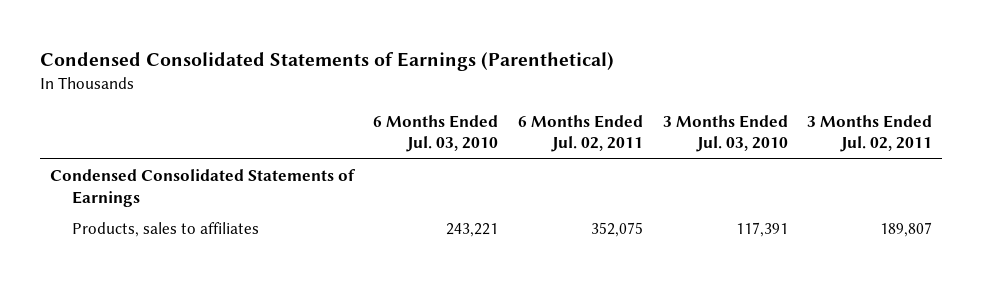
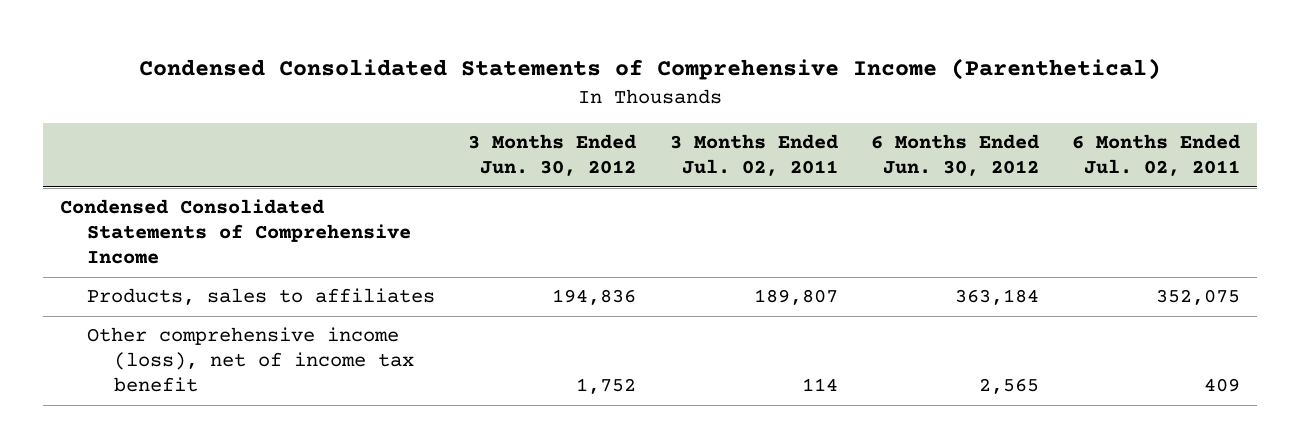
- Condensed Consolidated Statements of Earnings (Parenthetical)
+ Condensed Consolidated Statements of Comprehensive Income (Parenthetical)
- | 6 Months Ended Jul. 03, 2010 | 6 Months Ended Jul. 02, 2011 | 3 Months Ended Jul. 03, 2010 | 3 Months Ended Jul. 02, 2011
+ | 3 Months Ended Jun. 30, 2012 | 3 Months Ended Jul. 02, 2011 | 6 Months Ended Jun. 30, 2012 | 6 Months Ended Jul. 02, 2011
- Condensed Consolidated Statements of Earnings
+ Condensed Consolidated Statements of Comprehensive Income
+ Other comprehensive income (loss), net of income tax benefit | 1,752 | 114 | 2,565 | 409

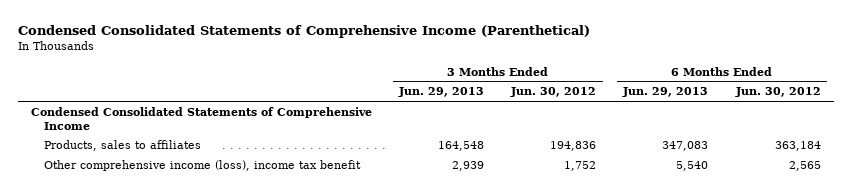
- | 3 Months Ended Jun. 30, 2012 | 3 Months Ended Jul. 02, 2011 | 6 Months Ended Jun. 30, 2012 | 6 Months Ended Jul. 02, 2011
+ | 3 Months Ended Jun. 29, 2013 | 3 Months Ended Jun. 30, 2012 | 6 Months Ended Jun. 29, 2013 | 6 Months Ended Jun. 30, 2012
- Other comprehensive income (loss), net of income tax benefit | 1,752 | 114 | 2,565 | 409
+ Other comprehensive income (loss), income tax benefit | 2,939 | 1,752 | 5,540 | 2,565

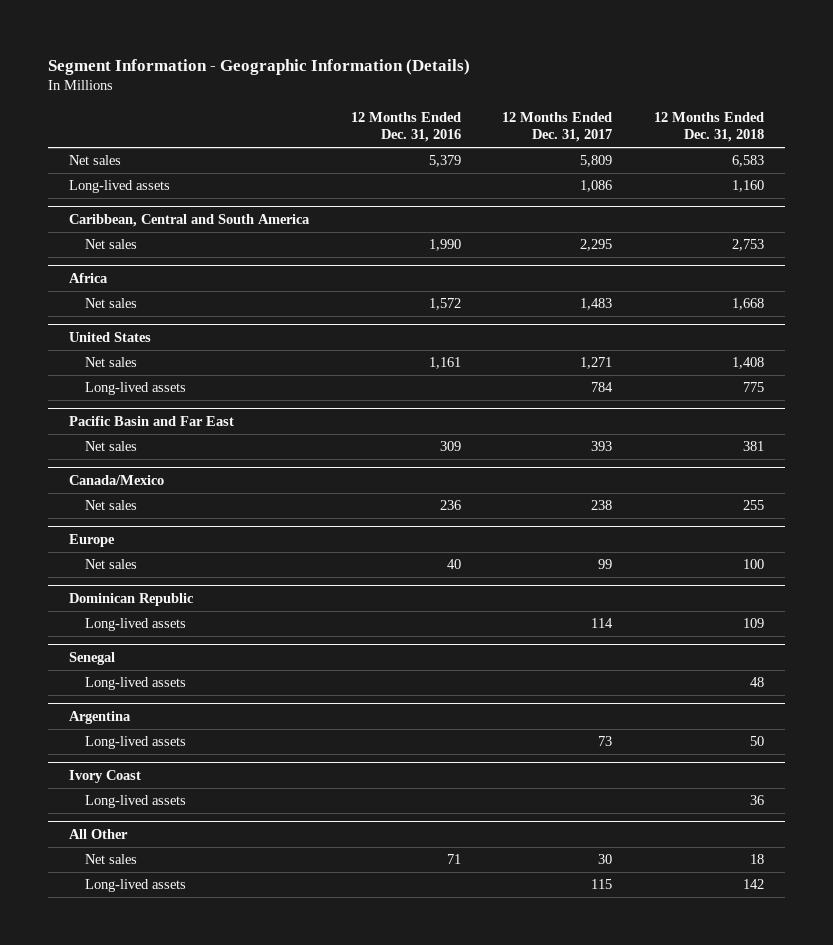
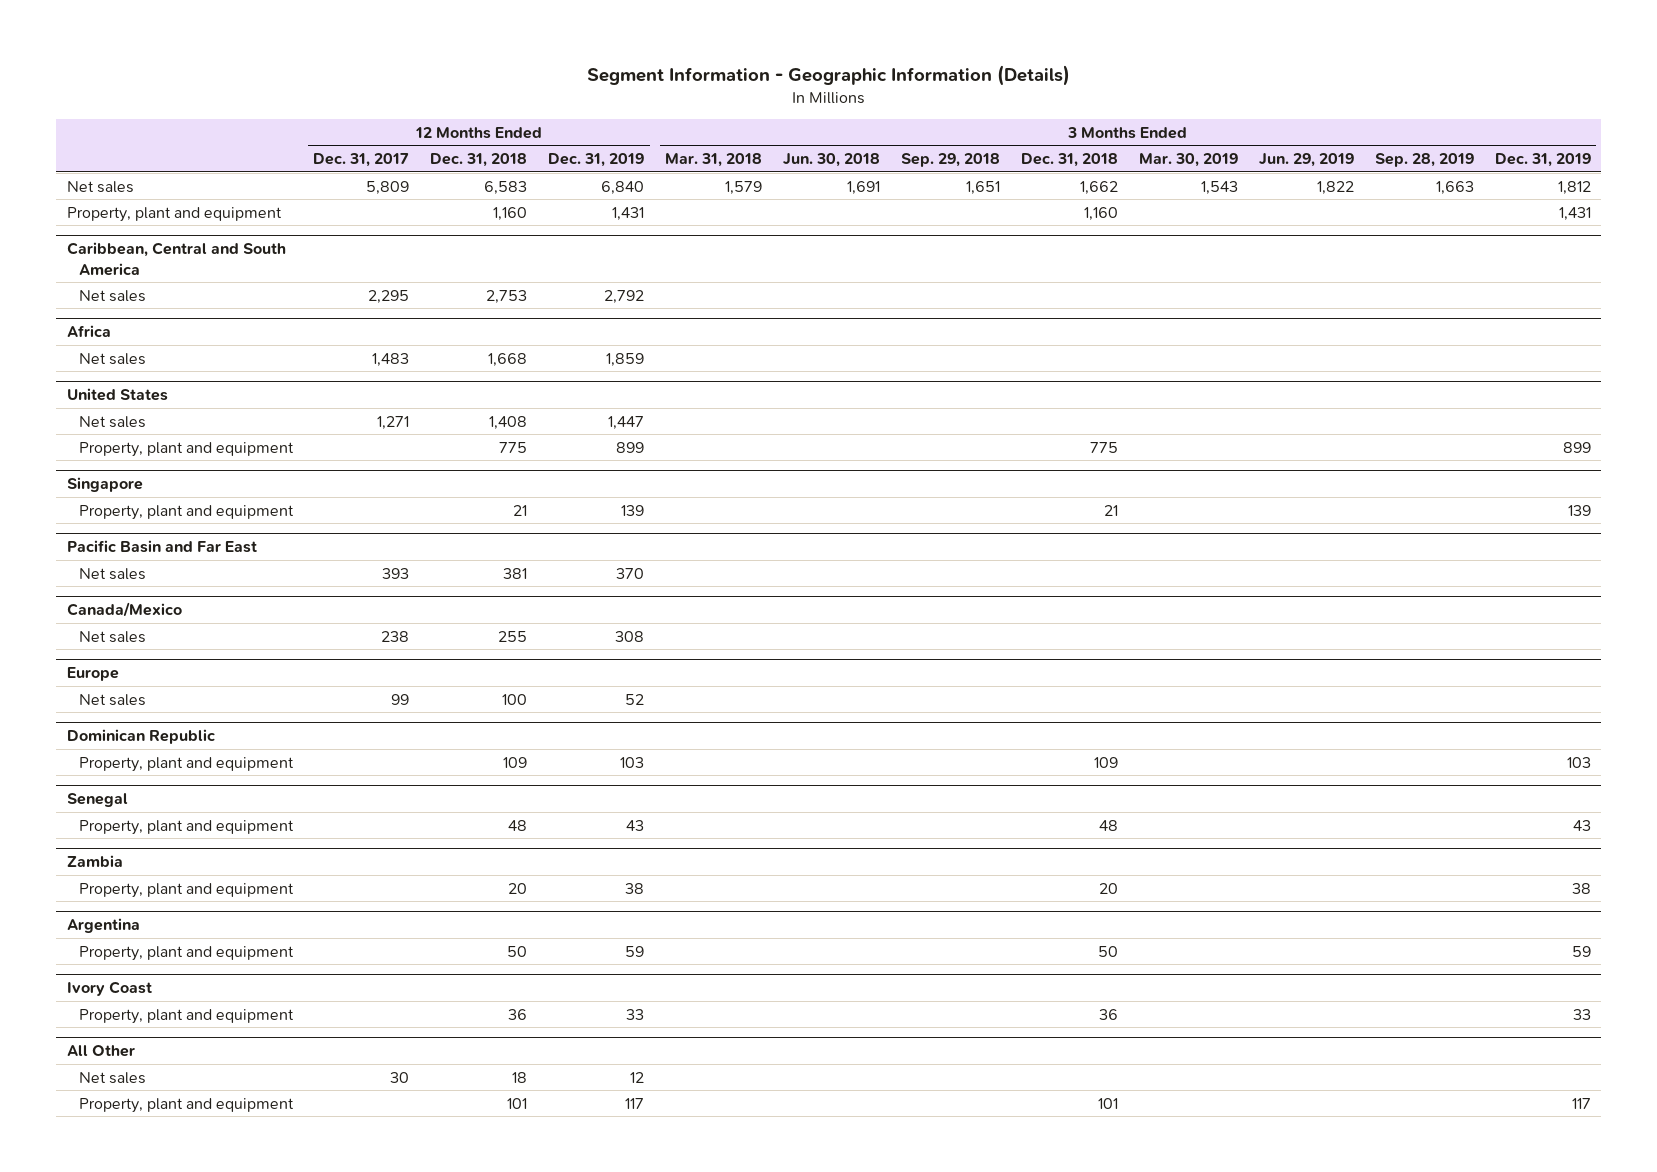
- | 12 Months Ended Dec. 31, 2016 | 12 Months Ended Dec. 31, 2017 | 12 Months Ended Dec. 31, 2018
+ | 12 Months Ended Dec. 31, 2017 | 12 Months Ended Dec. 31, 2018 | 12 Months Ended Dec. 31, 2019 | 3 Months Ended Mar. 31, 2018 | 3 Months Ended Jun. 30, 2018 | 3 Months Ended Sep. 29, 2018 | 3 Months Ended Dec. 31, 2018 | 3 Months Ended Mar. 30, 2019 | 3 Months Ended Jun. 29, 2019 | 3 Months Ended Sep. 28, 2019 | 3 Months Ended Dec. 31, 2019
- Long-lived assets | | 1,086 | 1,160
+ Property, plant and equipment | | 1,160 | 1,431 | | | | 1,160 | | | | 1,431
@ United States
- Long-lived assets | | 784 | 775
+ Property, plant and equipment | | 775 | 899 | | | | 775 | | | | 899
+ Singapore
+ Property, plant and equipment | | 21 | 139 | | | | 21 | | | | 139
@ Dominican Republic
- Long-lived assets | | 114 | 109
+ Property, plant and equipment | | 109 | 103 | | | | 109 | | | | 103
@ Senegal
- Long-lived assets | | | 48
+ Property, plant and equipment | | 48 | 43 | | | | 48 | | | | 43
+ Zambia
+ Property, plant and equipment | | 20 | 38 | | | | 20 | | | | 38
@ Argentina
- Long-lived assets | | 73 | 50
+ Property, plant and equipment | | 50 | 59 | | | | 50 | | | | 59
@ Ivory Coast
- Long-lived assets | | | 36
+ Property, plant and equipment | | 36 | 33 | | | | 36 | | | | 33
@ All Other
- Long-lived assets | | 115 | 142
+ Property, plant and equipment | | 101 | 117 | | | | 101 | | | | 117

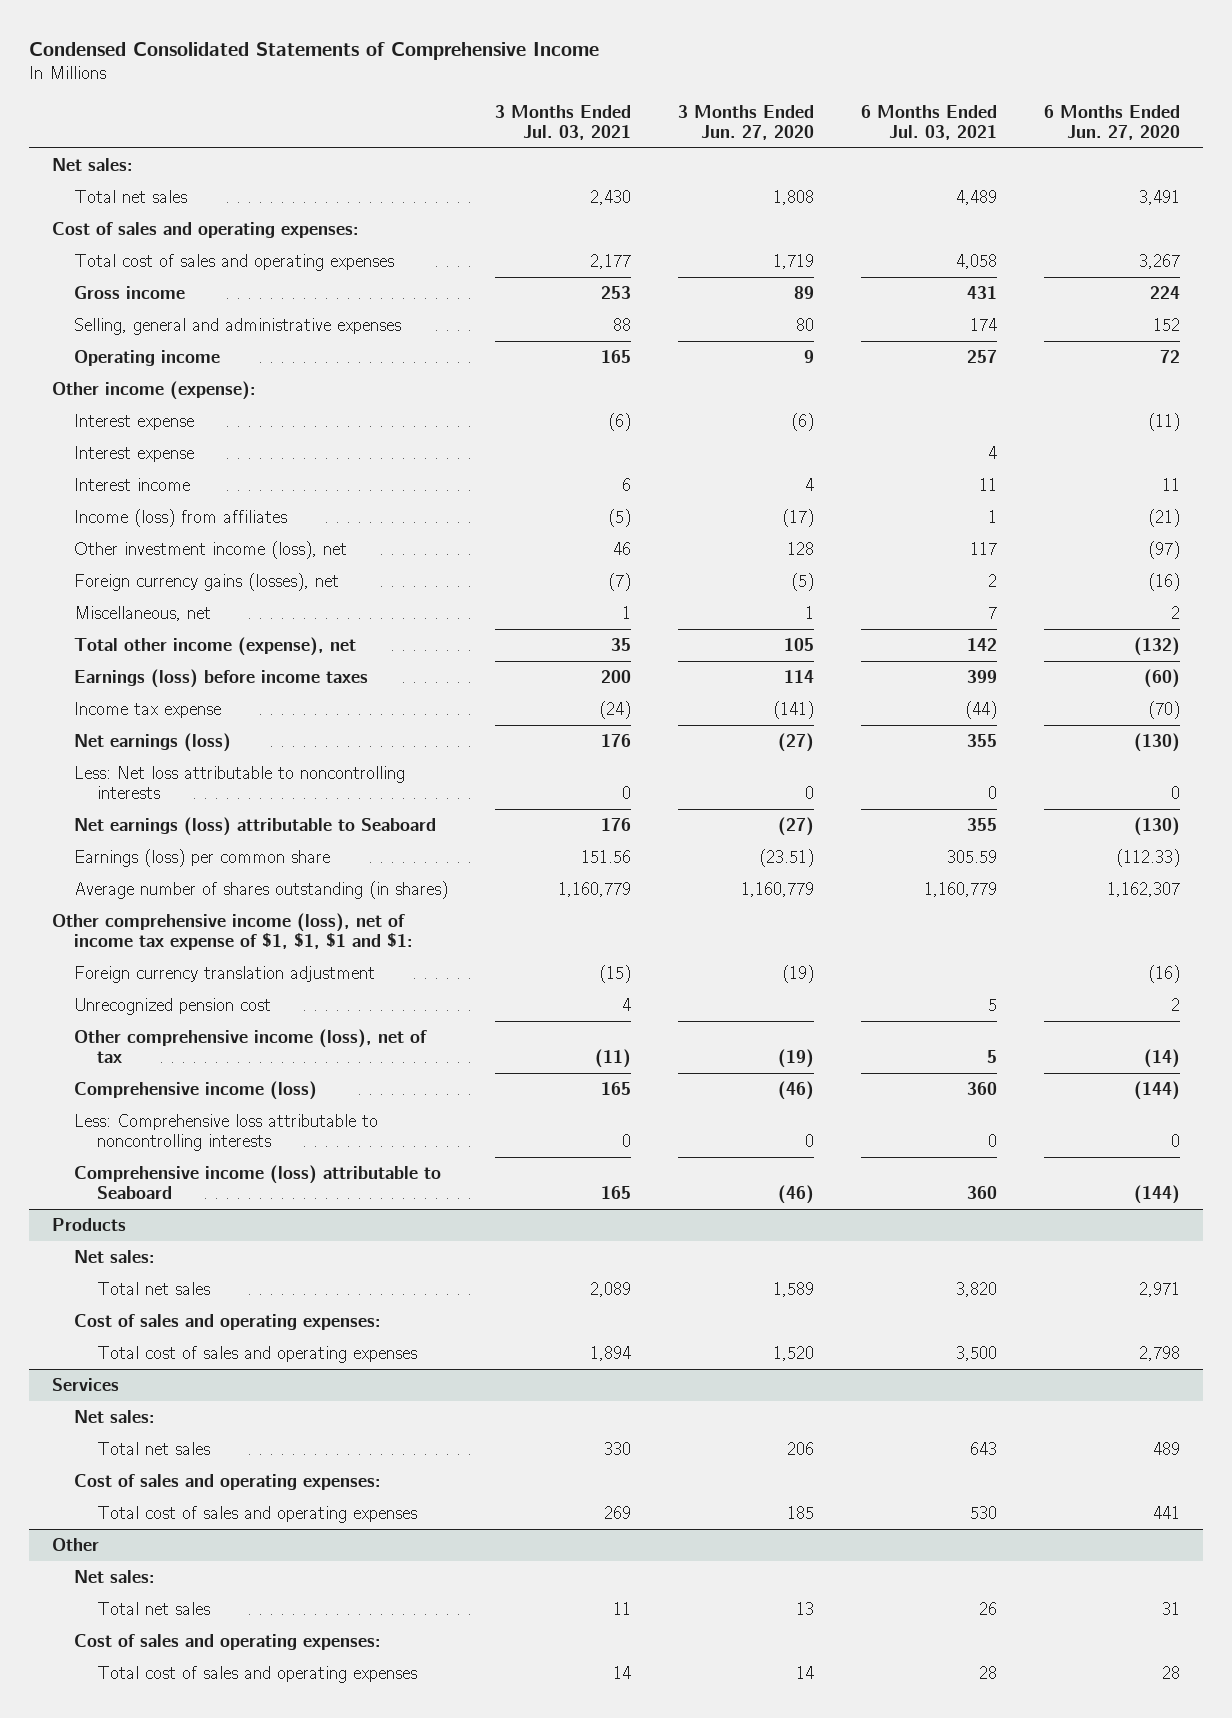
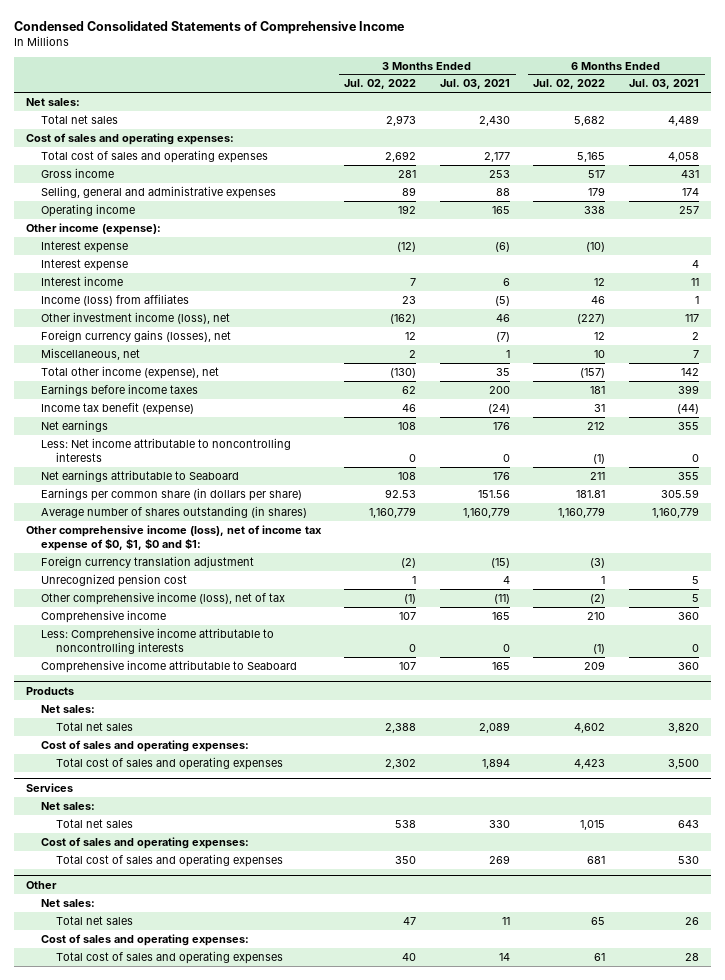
- | 3 Months Ended Jul. 03, 2021 | 3 Months Ended Jun. 27, 2020 | 6 Months Ended Jul. 03, 2021 | 6 Months Ended Jun. 27, 2020
+ | 3 Months Ended Jul. 02, 2022 | 3 Months Ended Jul. 03, 2021 | 6 Months Ended Jul. 02, 2022 | 6 Months Ended Jul. 03, 2021
- Earnings (loss) before income taxes | 200 | 114 | 399 | (60)
- Income tax expense | (24) | (141) | (44) | (70)
- Net earnings (loss) | 176 | (27) | 355 | (130)
- Less: Net loss attributable to noncontrolling interests | 0 | 0 | 0 | 0
- Net earnings (loss) attributable to Seaboard | 176 | (27) | 355 | (130)
- Earnings (loss) per common share | 151.56 | (23.51) | 305.59 | (112.33)
+ Earnings before income taxes | 62 | 200 | 181 | 399
+ Income tax benefit (expense) | 46 | (24) | 31 | (44)
+ Net earnings | 108 | 176 | 212 | 355
+ Less: Net income attributable to noncontrolling interests | 0 | 0 | (1) | 0
+ Net earnings attributable to Seaboard | 108 | 176 | 211 | 355
+ Earnings per common share (in dollars per share) | 92.53 | 151.56 | 181.81 | 305.59
- Other comprehensive income (loss), net of income tax expense of $1, $1, $1 and $1:
+ Other comprehensive income (loss), net of income tax expense of $0, $1, $0 and $1:
- Comprehensive income (loss) | 165 | (46) | 360 | (144)
- Less: Comprehensive loss attributable to noncontrolling interests | 0 | 0 | 0 | 0
- Comprehensive income (loss) attributable to Seaboard | 165 | (46) | 360 | (144)
+ Comprehensive income | 107 | 165 | 210 | 360
+ Less: Comprehensive income attributable to noncontrolling interests | 0 | 0 | (1) | 0
+ Comprehensive income attributable to Seaboard | 107 | 165 | 209 | 360

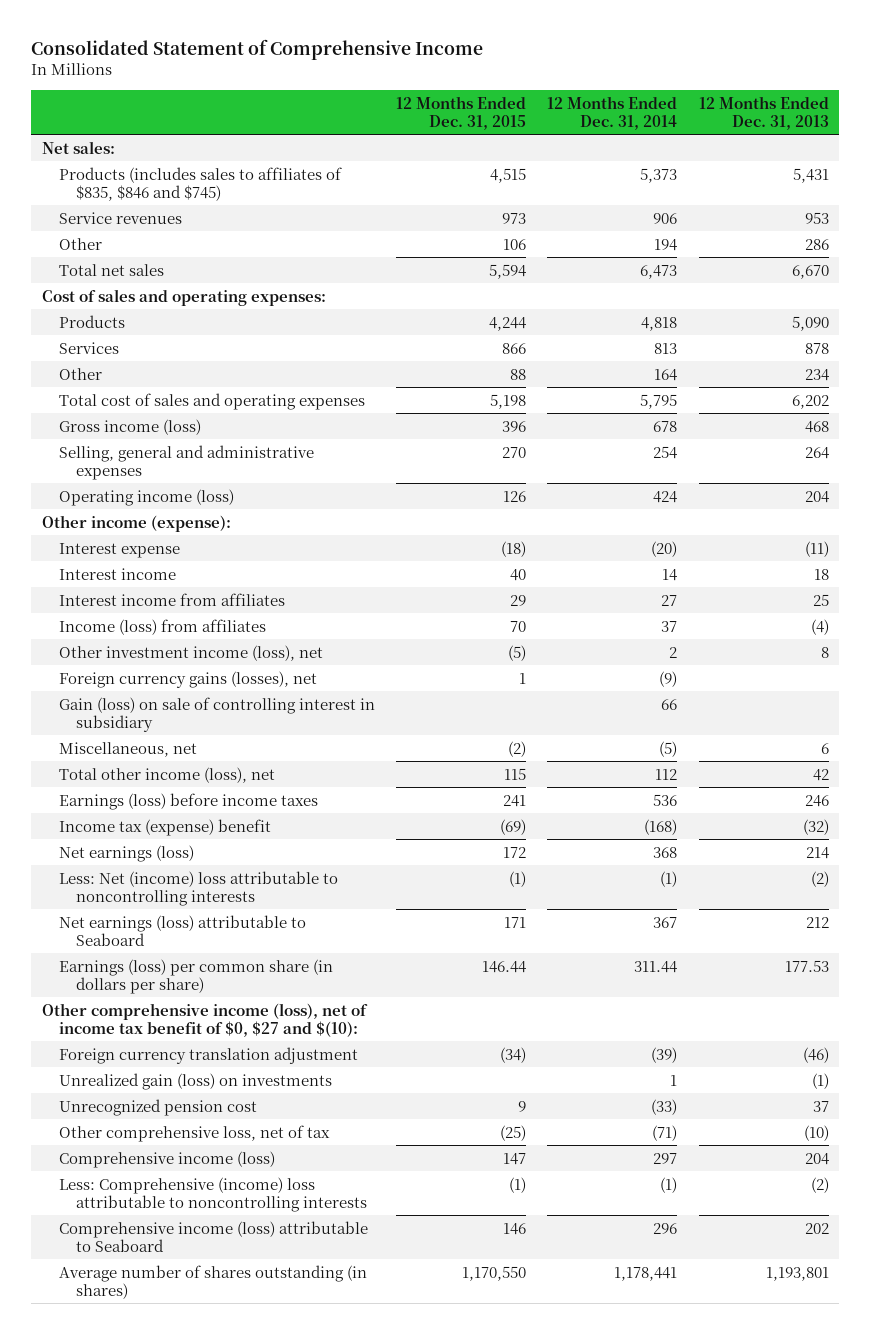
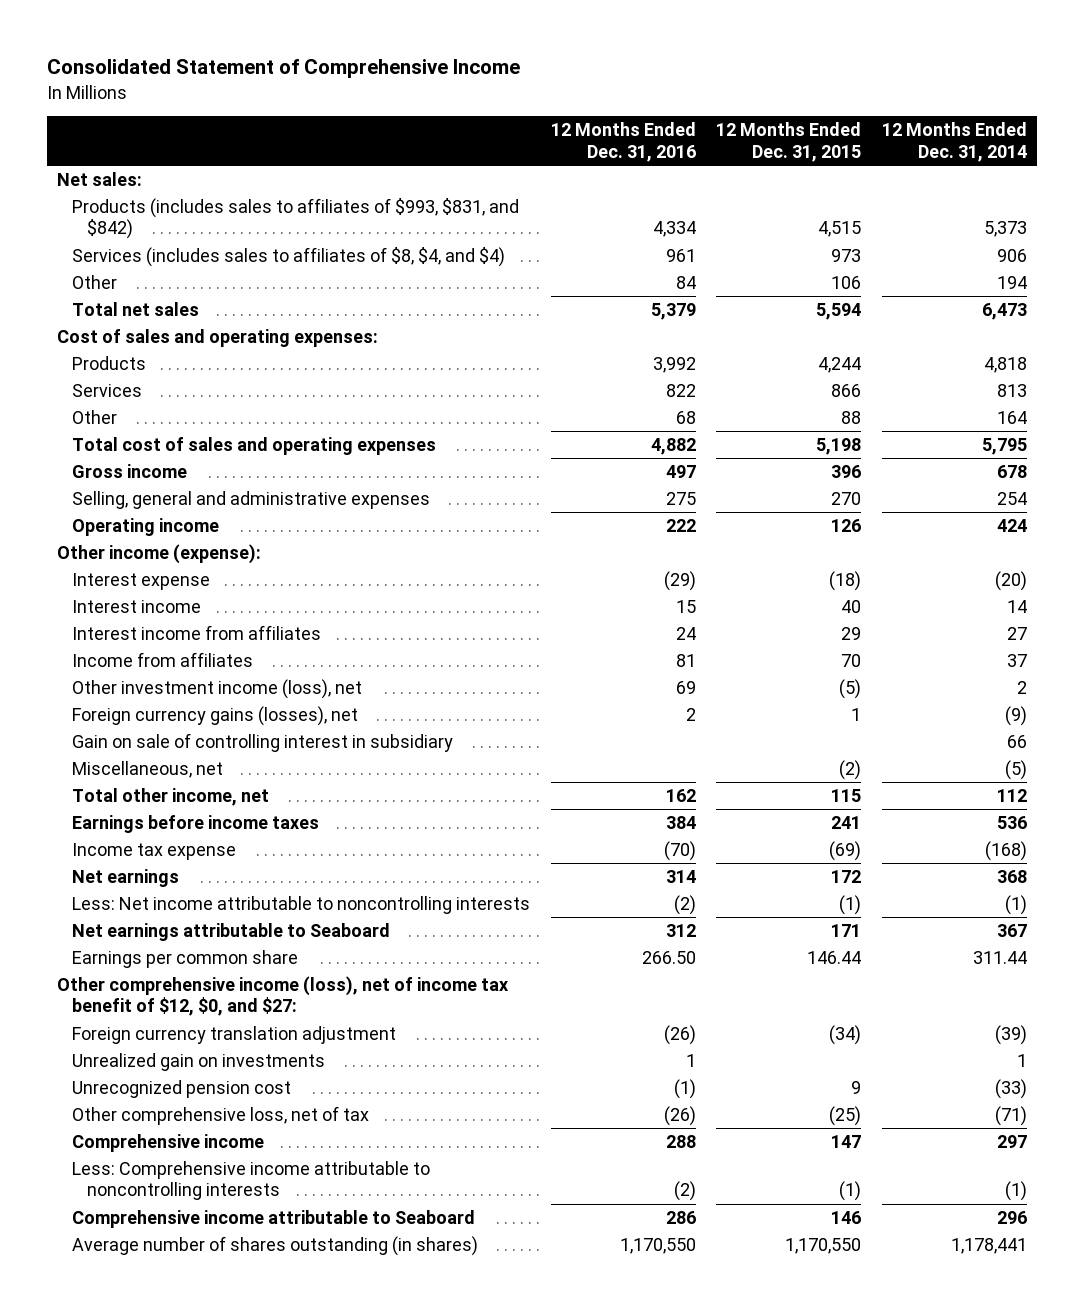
- | 12 Months Ended Dec. 31, 2015 | 12 Months Ended Dec. 31, 2014 | 12 Months Ended Dec. 31, 2013
+ | 12 Months Ended Dec. 31, 2016 | 12 Months Ended Dec. 31, 2015 | 12 Months Ended Dec. 31, 2014
- Products (includes sales to affiliates of $835, $846 and $745) | 4,515 | 5,373 | 5,431
- Service revenues | 973 | 906 | 953
+ Products (includes sales to affiliates of $993, $831, and $842) | 4,334 | 4,515 | 5,373
+ Services (includes sales to affiliates of $8, $4, and $4) | 961 | 973 | 906
- Gross income (loss) | 396 | 678 | 468
+ Gross income | 497 | 396 | 678
- Operating income (loss) | 126 | 424 | 204
+ Operating income | 222 | 126 | 424
- Income (loss) from affiliates | 70 | 37 | (4)
+ Income from affiliates | 81 | 70 | 37
- Gain (loss) on sale of controlling interest in subsidiary | | 66 |
+ Gain on sale of controlling interest in subsidiary | | | 66
- Total other income (loss), net | 115 | 112 | 42
- Earnings (loss) before income taxes | 241 | 536 | 246
- Income tax (expense) benefit | (69) | (168) | (32)
- Net earnings (loss) | 172 | 368 | 214
- Less: Net (income) loss attributable to noncontrolling interests | (1) | (1) | (2)
- Net earnings (loss) attributable to Seaboard | 171 | 367 | 212
- Earnings (loss) per common share (in dollars per share) | 146.44 | 311.44 | 177.53
- Other comprehensive income (loss), net of income tax benefit of $0, $27 and $(10):
+ Total other income, net | 162 | 115 | 112
+ Earnings before income taxes | 384 | 241 | 536
+ Income tax expense | (70) | (69) | (168)
+ Net earnings | 314 | 172 | 368
+ Less: Net income attributable to noncontrolling interests | (2) | (1) | (1)
+ Net earnings attributable to Seaboard | 312 | 171 | 367
+ Earnings per common share | 266.50 | 146.44 | 311.44
+ Other comprehensive income (loss), net of income tax benefit of $12, $0, and $27:
- Unrealized gain (loss) on investments | | 1 | (1)
+ Unrealized gain on investments | 1 | | 1
- Comprehensive income (loss) | 147 | 297 | 204
- Less: Comprehensive (income) loss attributable to noncontrolling interests | (1) | (1) | (2)
- Comprehensive income (loss) attributable to Seaboard | 146 | 296 | 202
+ Comprehensive income | 288 | 147 | 297
+ Less: Comprehensive income attributable to noncontrolling interests | (2) | (1) | (1)
+ Comprehensive income attributable to Seaboard | 286 | 146 | 296

